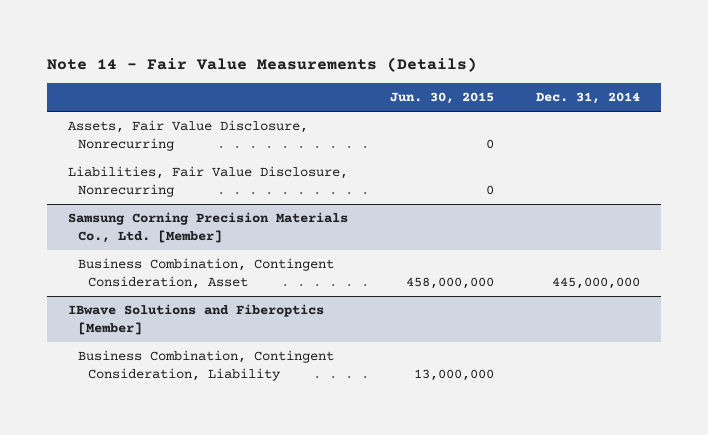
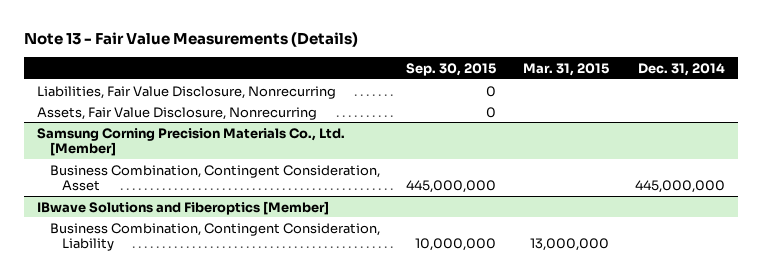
- Note 14 - Fair Value Measurements (Details)
+ Note 13 - Fair Value Measurements (Details)
- | Jun. 30, 2015 | Dec. 31, 2014
+ | Sep. 30, 2015 | Mar. 31, 2015 | Dec. 31, 2014
moved down: Assets, Fair Value Disclosure, Nonrecurring | 0 | |

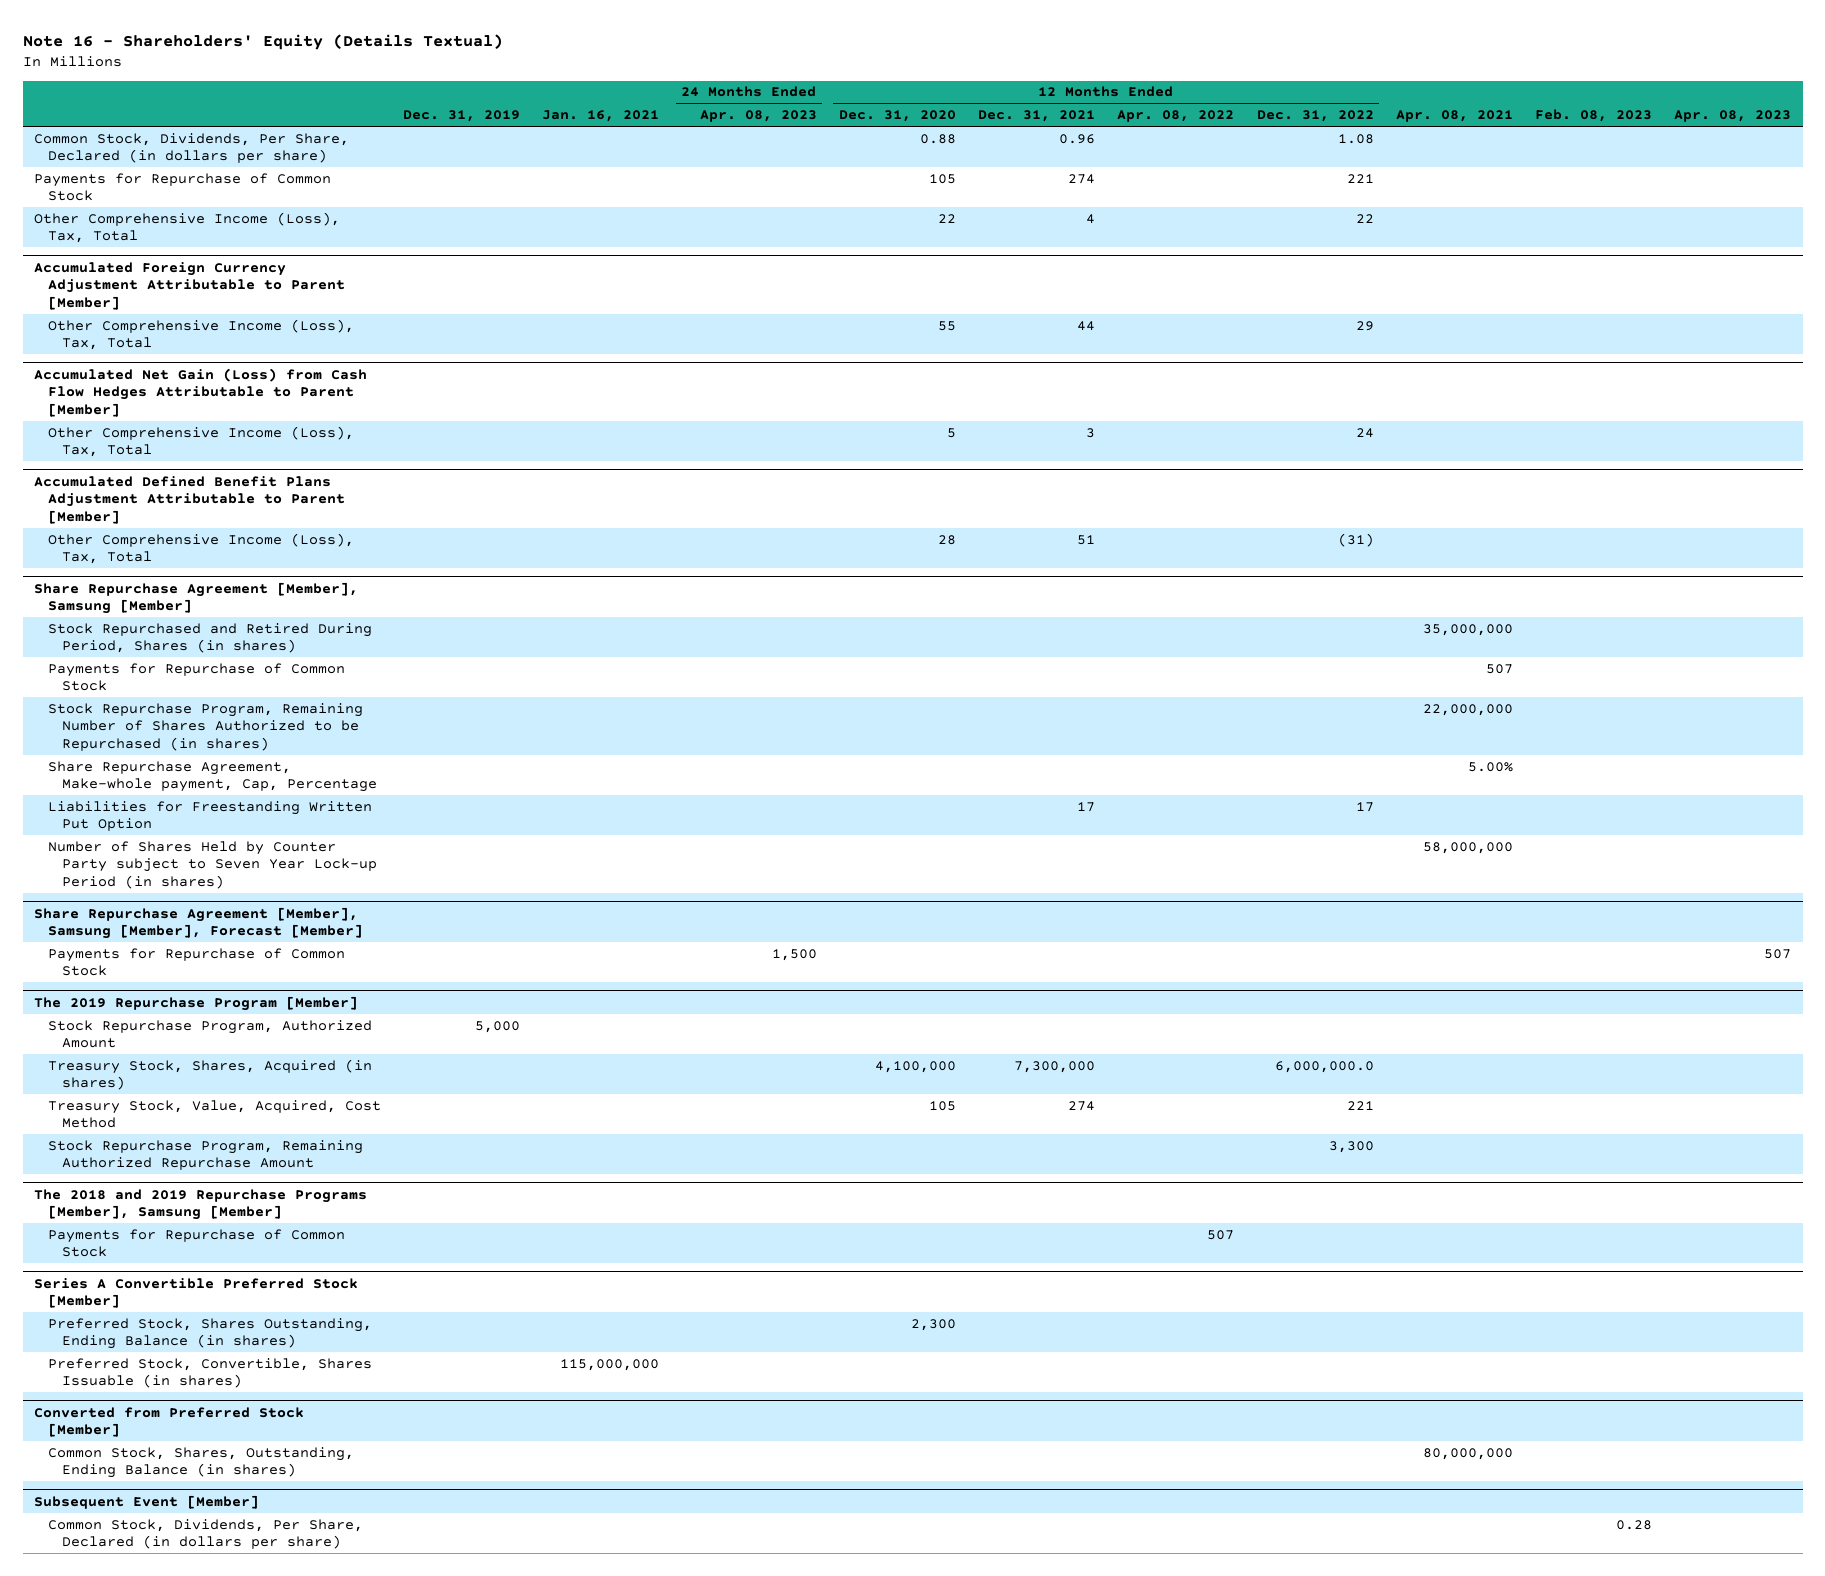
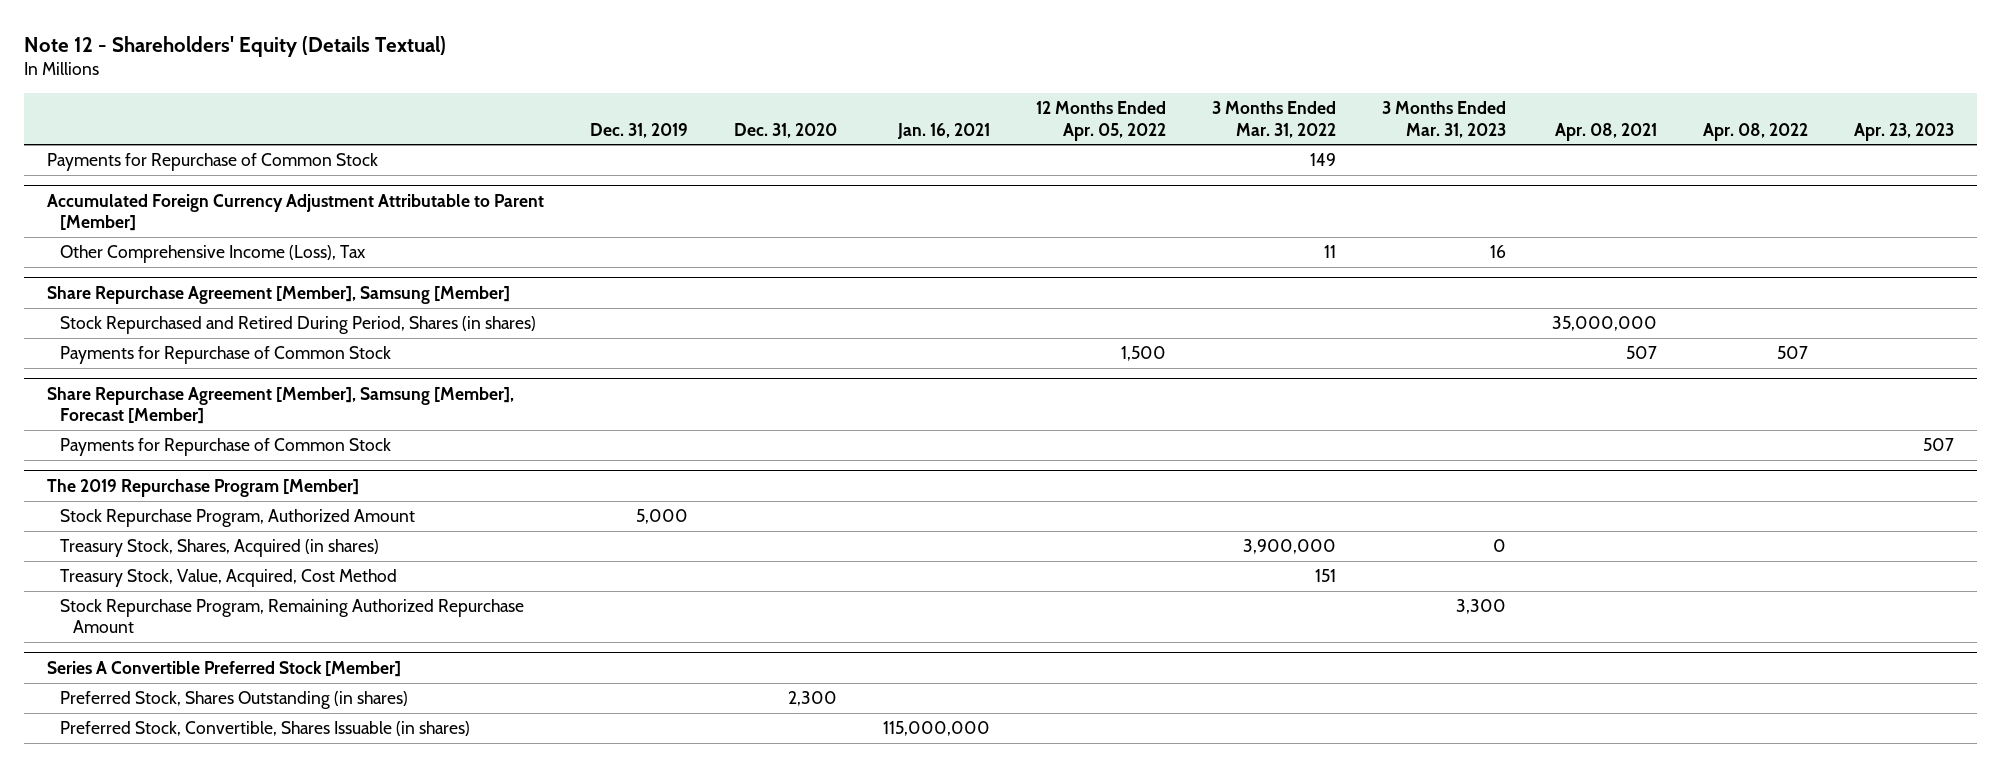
- Note 16 - Shareholders' Equity (Details Textual)
+ Note 12 - Shareholders' Equity (Details Textual)
- | Dec. 31, 2019 | Jan. 16, 2021 | 24 Months Ended Apr. 08, 2023 | 12 Months Ended Dec. 31, 2020 | 12 Months Ended Dec. 31, 2021 | 12 Months Ended Apr. 08, 2022 | 12 Months Ended Dec. 31, 2022 | Apr. 08, 2021 | Feb. 08, 2023 | Apr. 08, 2023
+ | Dec. 31, 2019 | Dec. 31, 2020 | Jan. 16, 2021 | 12 Months Ended Apr. 05, 2022 | 3 Months Ended Mar. 31, 2022 | 3 Months Ended Mar. 31, 2023 | Apr. 08, 2021 | Apr. 08, 2022 | Apr. 23, 2023
- Common Stock, Dividends, Per Share, Declared (in dollars per share) | | | | 0.88 | 0.96 | | 1.08 | | |
- Other Comprehensive Income (Loss), Tax, Total | | | | 22 | 4 | | 22 | | |
@ Accumulated Foreign Currency Adjustment Attributable to Parent [Member]
- Other Comprehensive Income (Loss), Tax, Total | | | | 55 | 44 | | 29 | | |
- Accumulated Net Gain (Loss) from Cash Flow Hedges Attributable to Parent [Member]
- Other Comprehensive Income (Loss), Tax, Total | | | | 5 | 3 | | 24 | | |
- Accumulated Defined Benefit Plans Adjustment Attributable to Parent [Member]
- Other Comprehensive Income (Loss), Tax, Total | | | | 28 | 51 | | (31) | | |
@ Accumulated Foreign Currency Adjustment Attributable to Parent [Member]
+ Other Comprehensive Income (Loss), Tax | | | | | 11 | 16 | | |
@ Share Repurchase Agreement [Member], Samsung [Member]
- Stock Repurchase Program, Remaining Number of Shares Authorized to be Repurchased (in shares) | | | | | | | | 22,000,000 | |
- Share Repurchase Agreement, Make-whole payment, Cap, Percentage | | | | | | | | 5.00% | |
- Liabilities for Freestanding Written Put Option | | | | | 17 | | 17 | | |
- Number of Shares Held by Counter Party subject to Seven Year Lock-up Period (in shares) | | | | | | | | 58,000,000 | |
- The 2018 and 2019 Repurchase Programs [Member], Samsung [Member]
- Payments for Repurchase of Common Stock | | | | | | 507 | | | |
@ Series A Convertible Preferred Stock [Member]
- Preferred Stock, Shares Outstanding, Ending Balance (in shares) | | | | 2,300 | | | | | |
+ Preferred Stock, Shares Outstanding (in shares) | | 2,300 | | | | | | |
- Converted from Preferred Stock [Member]
- Common Stock, Shares, Outstanding, Ending Balance (in shares) | | | | | | | | 80,000,000 | |
- Subsequent Event [Member]
- Common Stock, Dividends, Per Share, Declared (in dollars per share) | | | | | | | | | 0.28 |

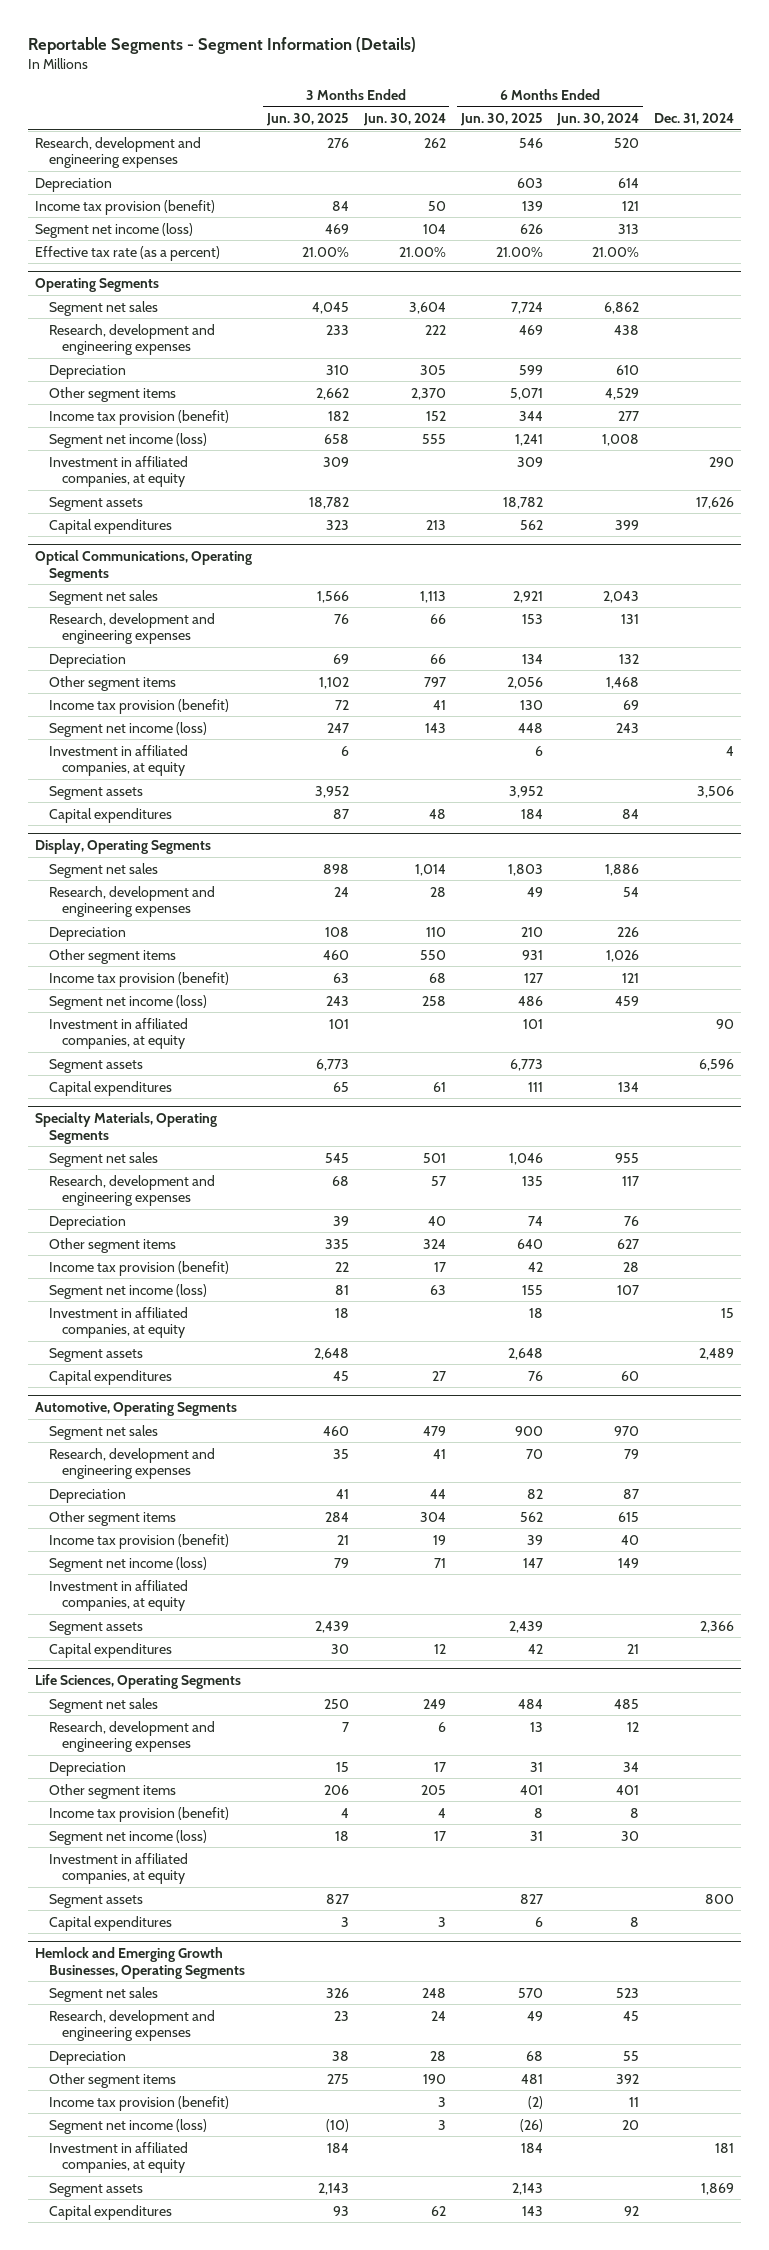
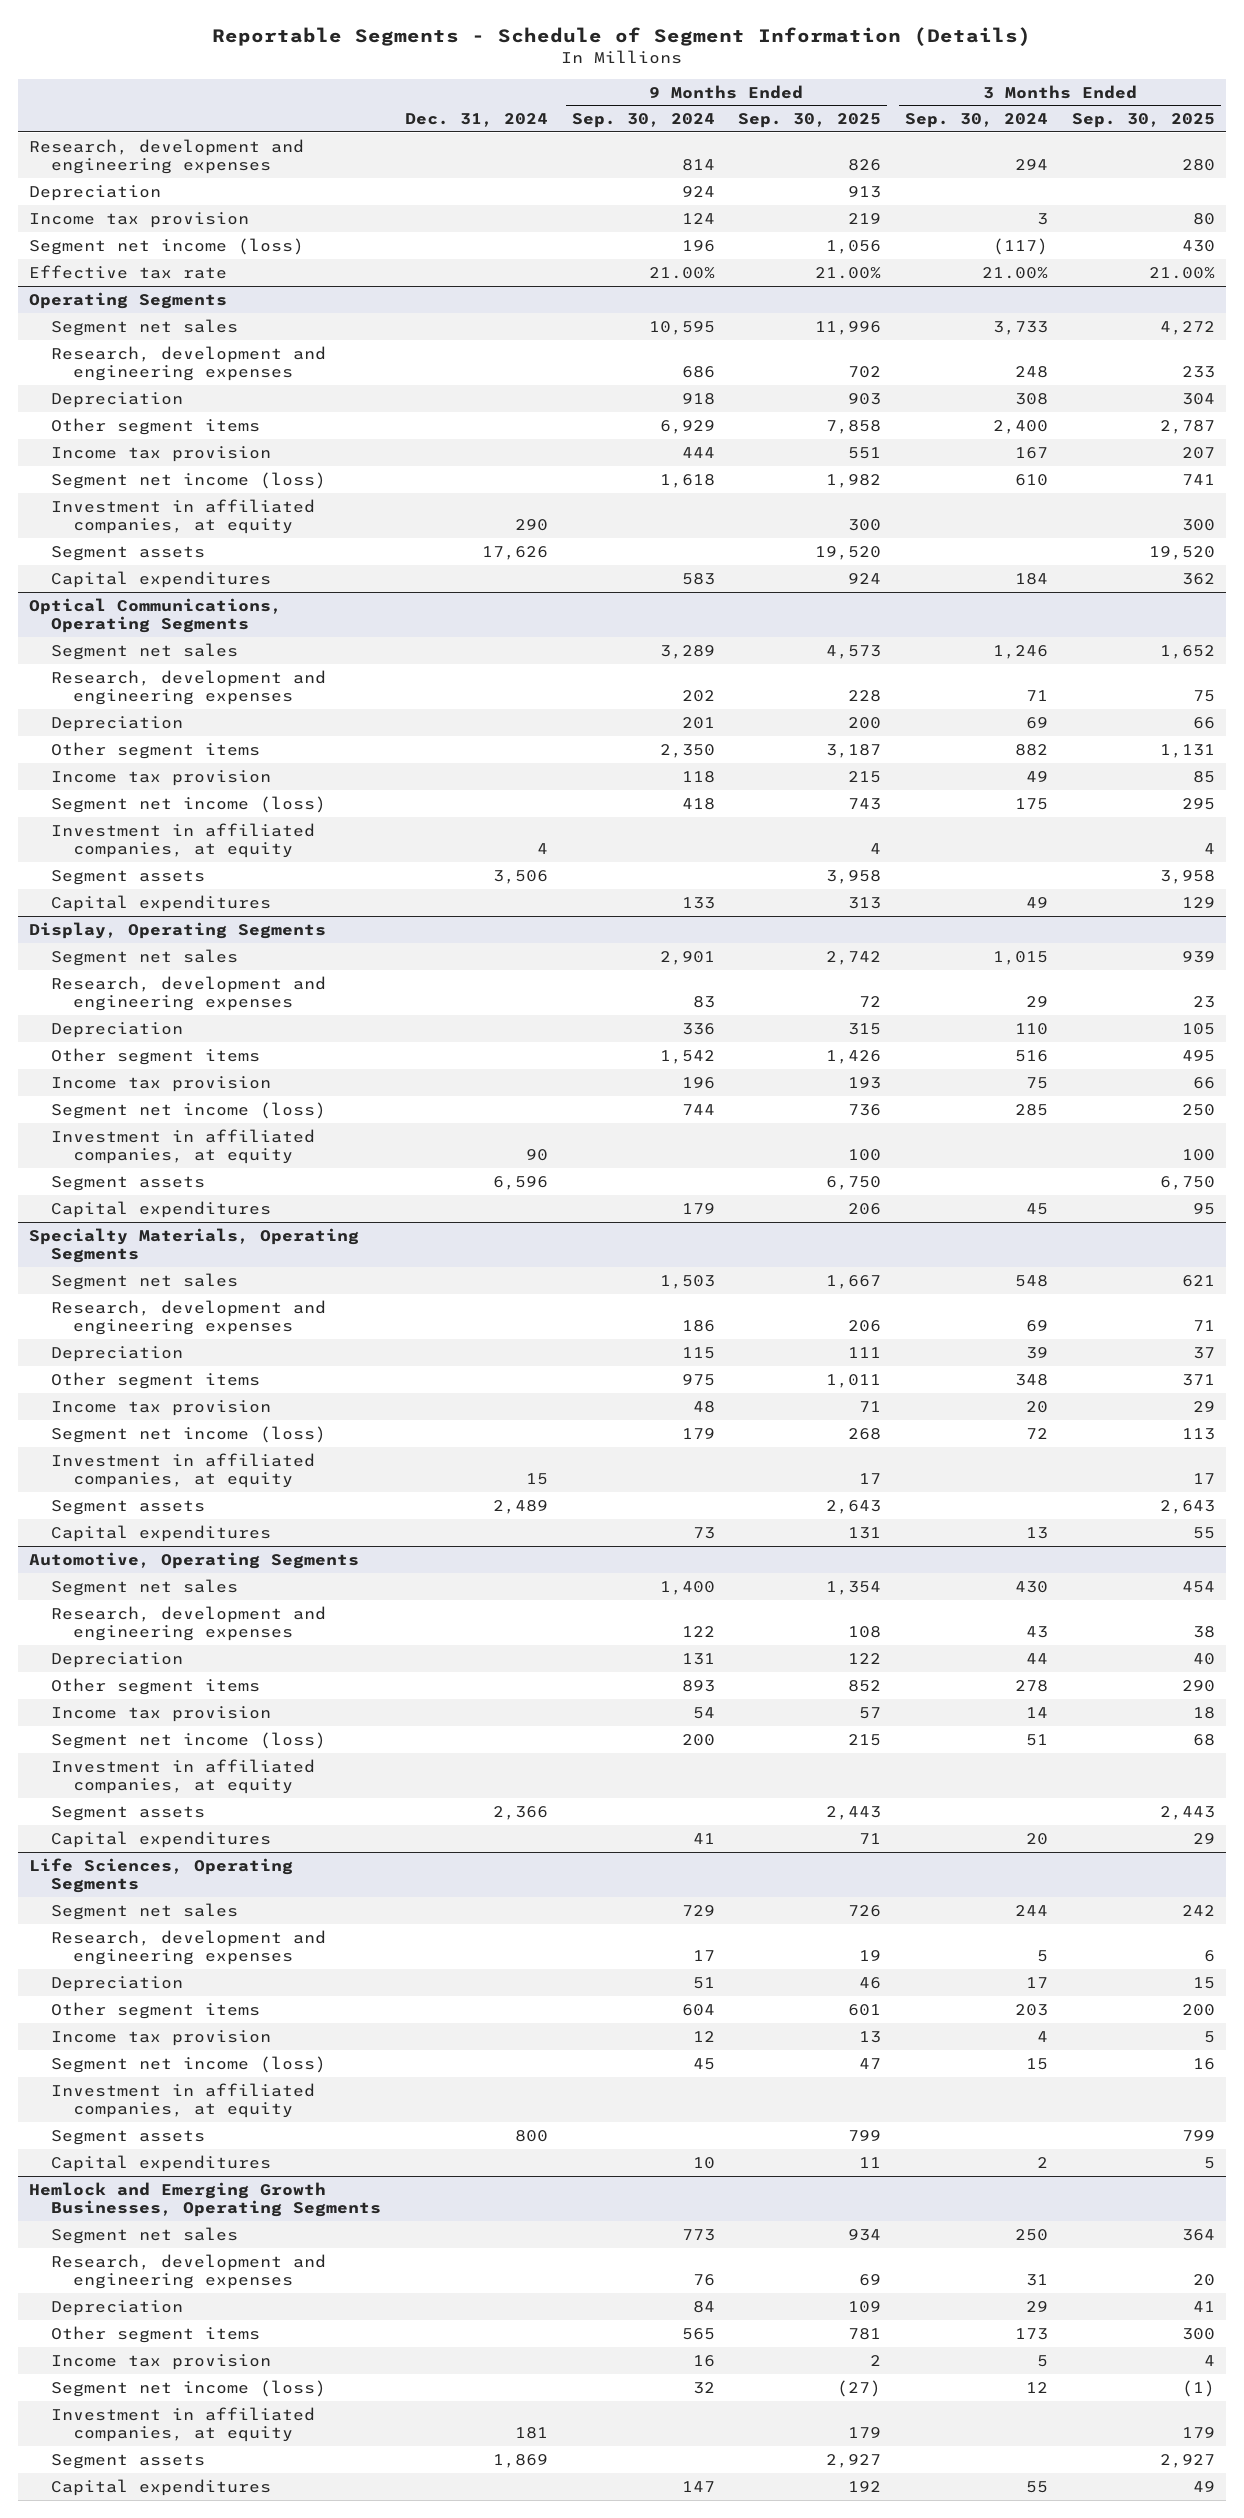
- Reportable Segments - Segment Information (Details)
+ Reportable Segments - Schedule of Segment Information (Details)
- | 3 Months Ended Jun. 30, 2025 | 3 Months Ended Jun. 30, 2024 | 6 Months Ended Jun. 30, 2025 | 6 Months Ended Jun. 30, 2024 | Dec. 31, 2024
+ | Dec. 31, 2024 | 9 Months Ended Sep. 30, 2024 | 9 Months Ended Sep. 30, 2025 | 3 Months Ended Sep. 30, 2024 | 3 Months Ended Sep. 30, 2025
- Income tax provision (benefit) | 84 | 50 | 139 | 121 |
+ Income tax provision | | 124 | 219 | 3 | 80
- Effective tax rate (as a percent) | 21.00% | 21.00% | 21.00% | 21.00% |
+ Effective tax rate | | 21.00% | 21.00% | 21.00% | 21.00%
@ Operating Segments
- Income tax provision (benefit) | 182 | 152 | 344 | 277 |
+ Income tax provision | | 444 | 551 | 167 | 207
@ Optical Communications, Operating Segments
- Income tax provision (benefit) | 72 | 41 | 130 | 69 |
+ Income tax provision | | 118 | 215 | 49 | 85
@ Display, Operating Segments
- Income tax provision (benefit) | 63 | 68 | 127 | 121 |
+ Income tax provision | | 196 | 193 | 75 | 66
@ Specialty Materials, Operating Segments
- Income tax provision (benefit) | 22 | 17 | 42 | 28 |
+ Income tax provision | | 48 | 71 | 20 | 29
@ Automotive, Operating Segments
- Income tax provision (benefit) | 21 | 19 | 39 | 40 |
+ Income tax provision | | 54 | 57 | 14 | 18
@ Life Sciences, Operating Segments
- Income tax provision (benefit) | 4 | 4 | 8 | 8 |
+ Income tax provision | | 12 | 13 | 4 | 5
@ Hemlock and Emerging Growth Businesses, Operating Segments
- Income tax provision (benefit) | | 3 | (2) | 11 |
+ Income tax provision | | 16 | 2 | 5 | 4

